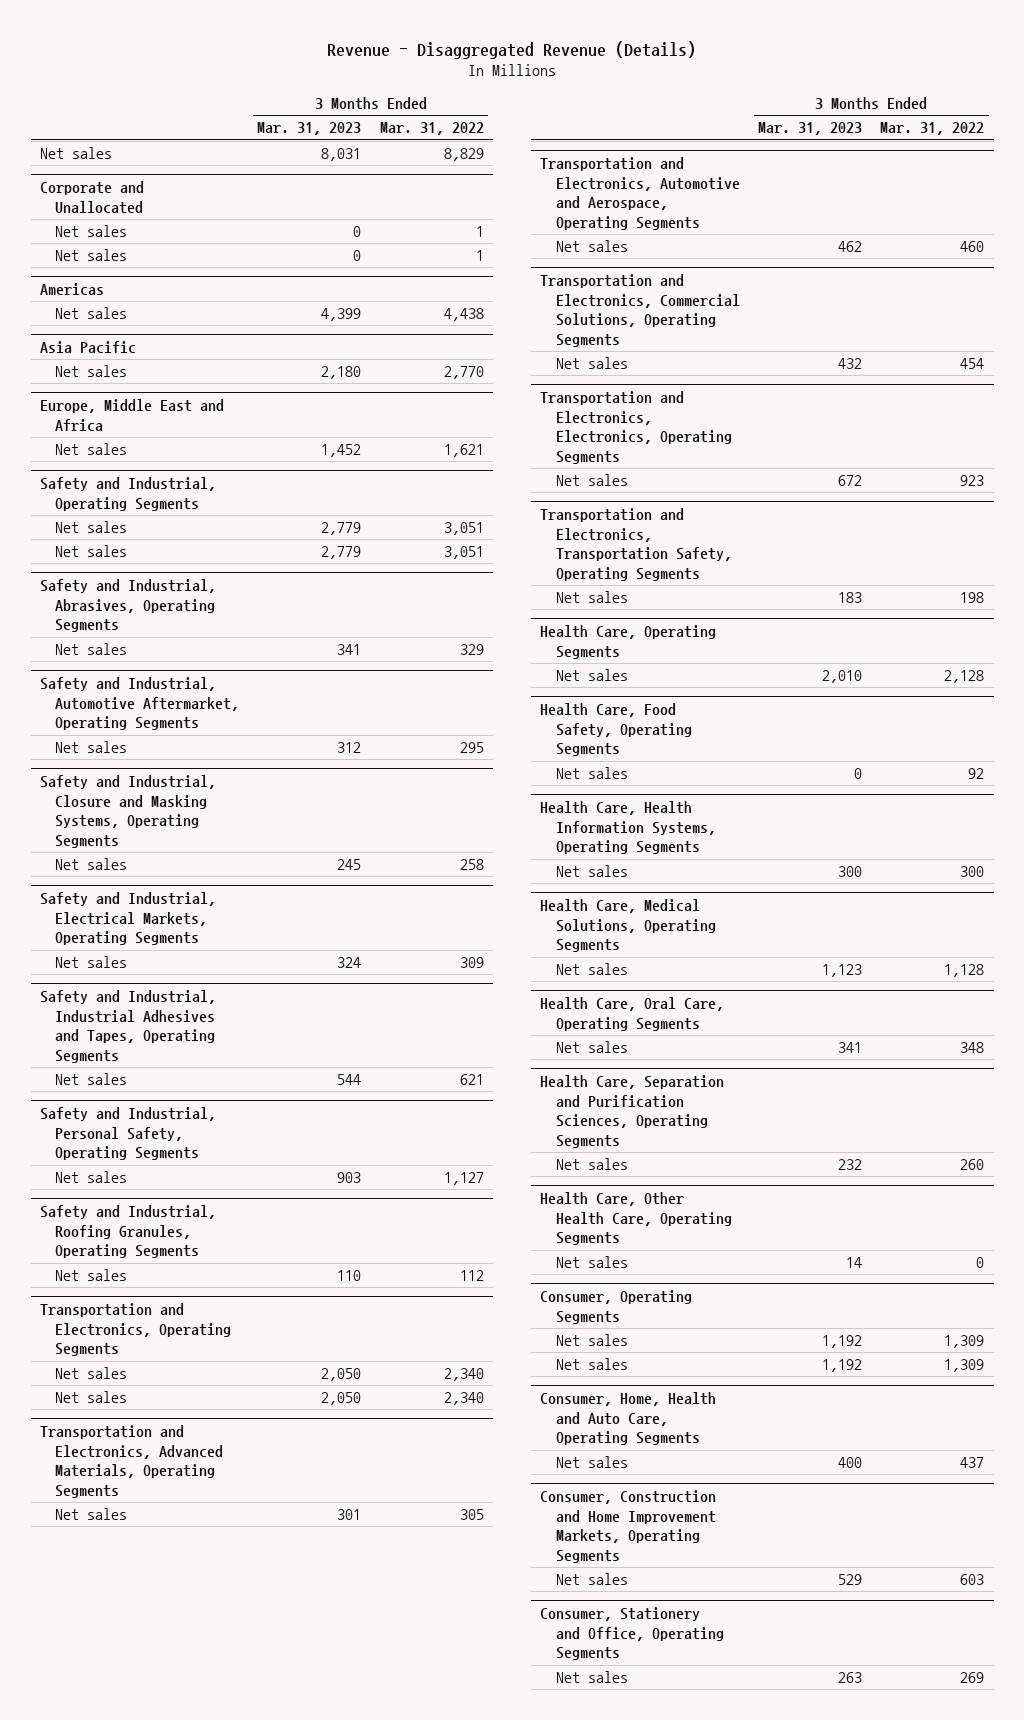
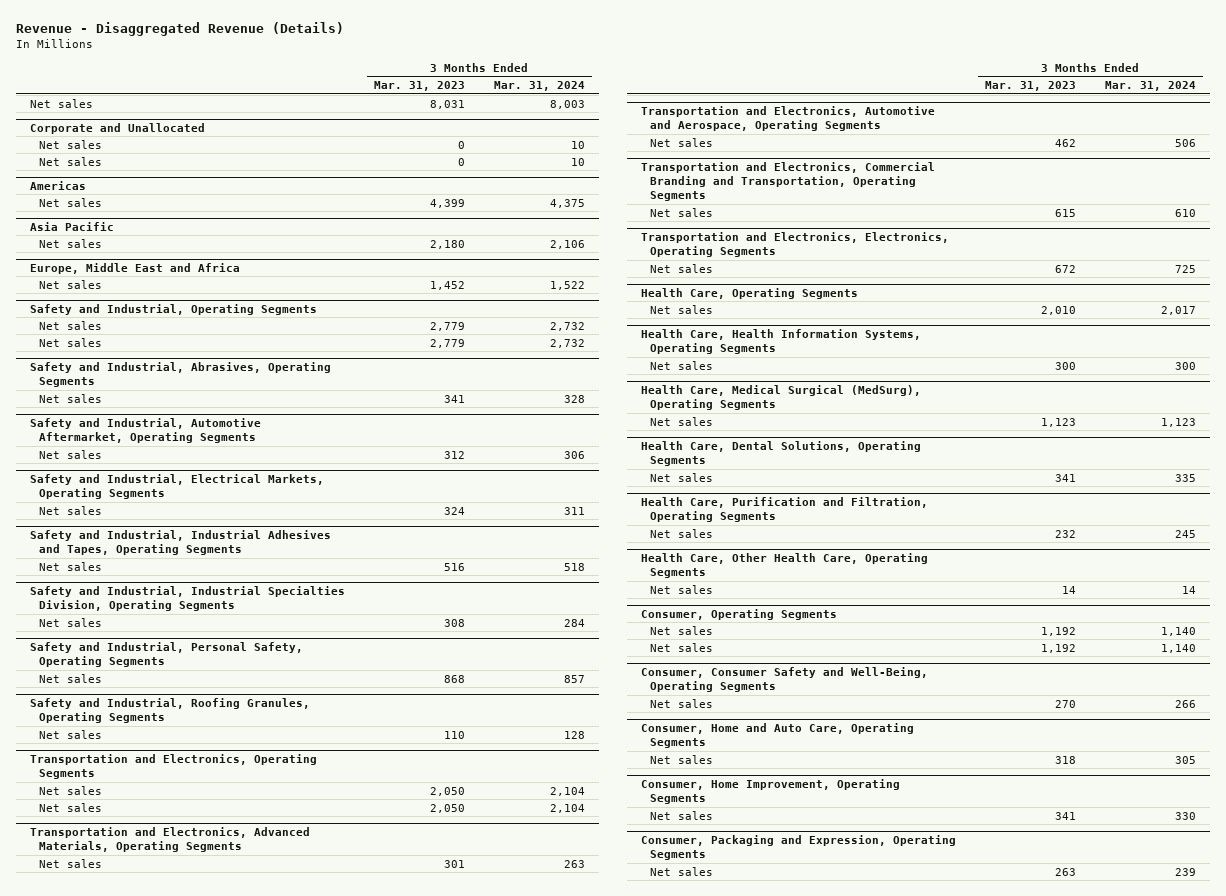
- | 3 Months Ended Mar. 31, 2023 | 3 Months Ended Mar. 31, 2022
+ | 3 Months Ended Mar. 31, 2023 | 3 Months Ended Mar. 31, 2024
- Safety and Industrial, Closure and Masking Systems, Operating Segments
- Net sales | 245 | 258
@ Safety and Industrial, Industrial Adhesives and Tapes, Operating Segments
- Net sales | 544 | 621
+ Net sales | 516 | 518
+ Safety and Industrial, Industrial Specialties Division, Operating Segments
+ Net sales | 308 | 284
@ Safety and Industrial, Personal Safety, Operating Segments
- Net sales | 903 | 1,127
+ Net sales | 868 | 857
- Transportation and Electronics, Commercial Solutions, Operating Segments
- Net sales | 432 | 454
+ Transportation and Electronics, Commercial Branding and Transportation, Operating Segments
+ Net sales | 615 | 610
- Transportation and Electronics, Transportation Safety, Operating Segments
- Net sales | 183 | 198
- Health Care, Food Safety, Operating Segments
- Net sales | 0 | 92
- Health Care, Medical Solutions, Operating Segments
+ Health Care, Medical Surgical (MedSurg), Operating Segments
- Health Care, Oral Care, Operating Segments
+ Health Care, Dental Solutions, Operating Segments
- Health Care, Separation and Purification Sciences, Operating Segments
+ Health Care, Purification and Filtration, Operating Segments
- Consumer, Home, Health and Auto Care, Operating Segments
- Net sales | 400 | 437
- Consumer, Construction and Home Improvement Markets, Operating Segments
- Net sales | 529 | 603
- Consumer, Stationery and Office, Operating Segments
+ Consumer, Consumer Safety and Well-Being, Operating Segments
+ Net sales | 270 | 266
+ Consumer, Home and Auto Care, Operating Segments
+ Net sales | 318 | 305
+ Consumer, Home Improvement, Operating Segments
+ Net sales | 341 | 330
+ Consumer, Packaging and Expression, Operating Segments

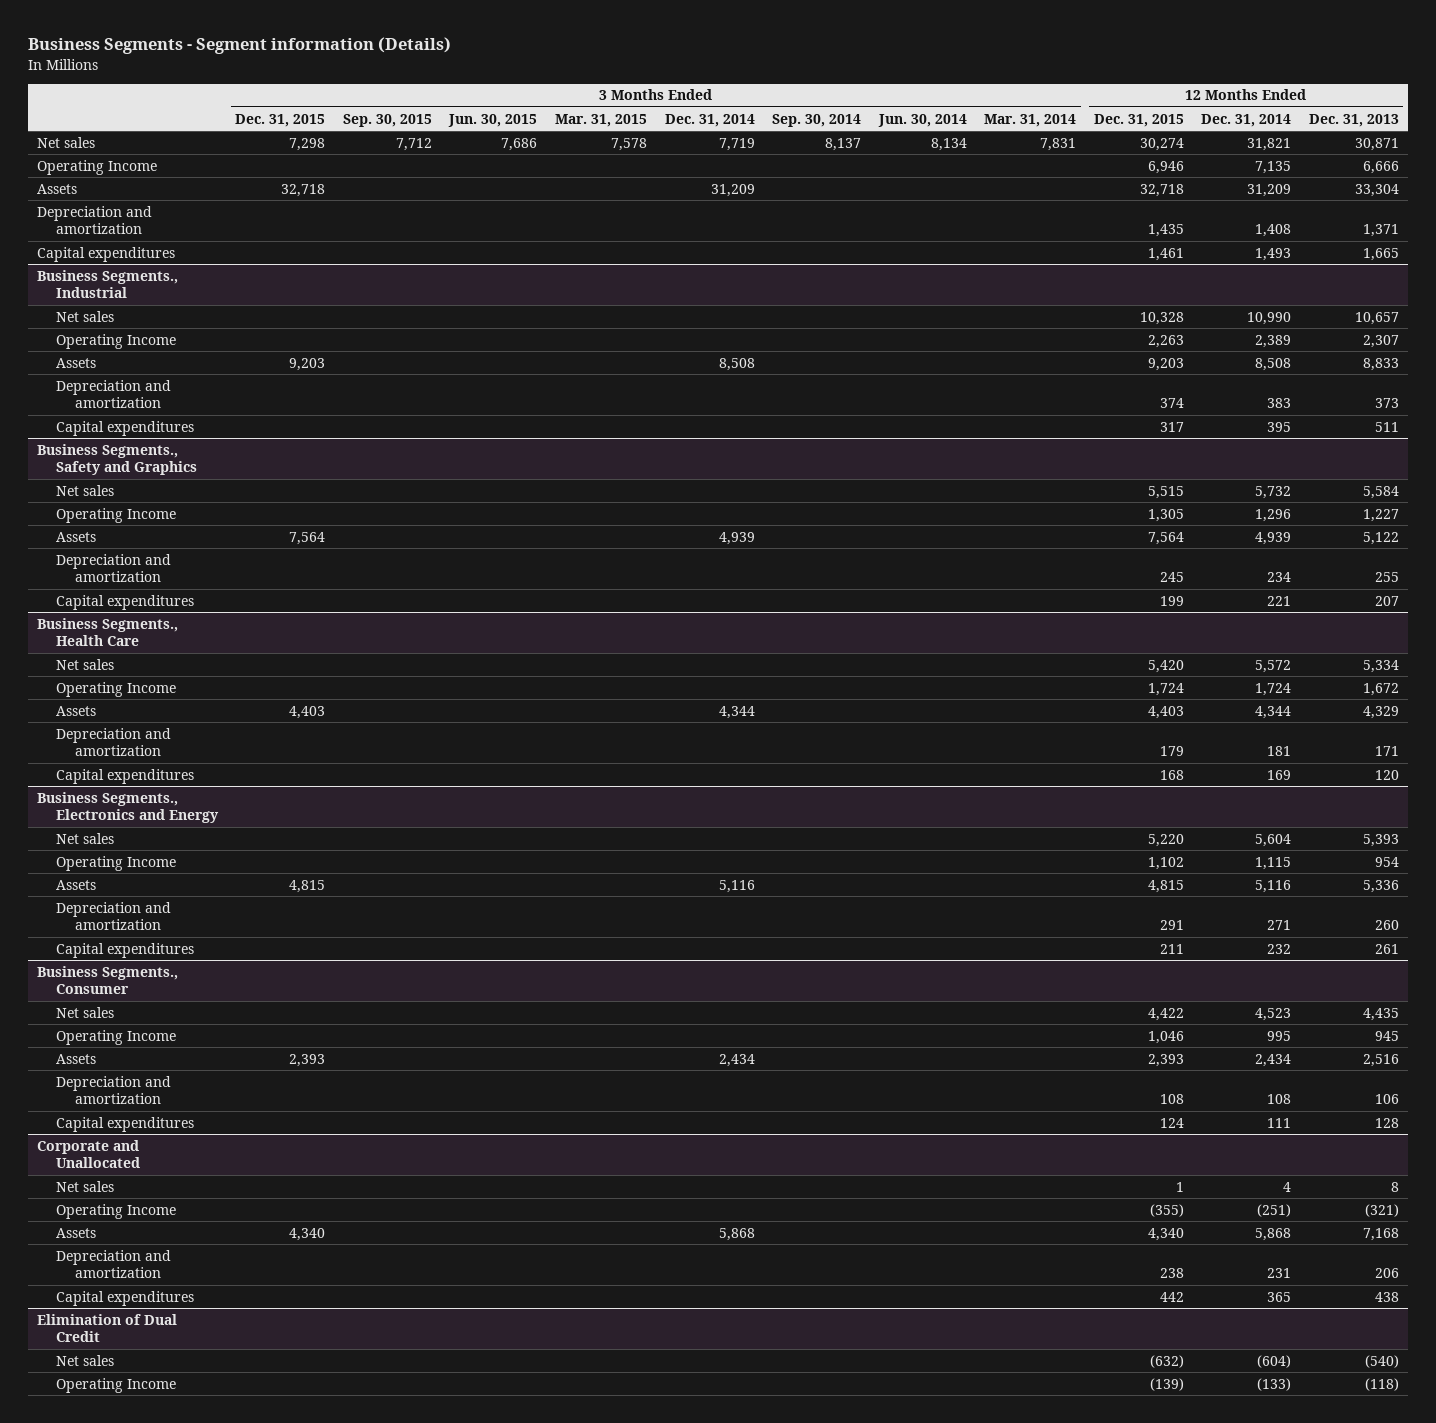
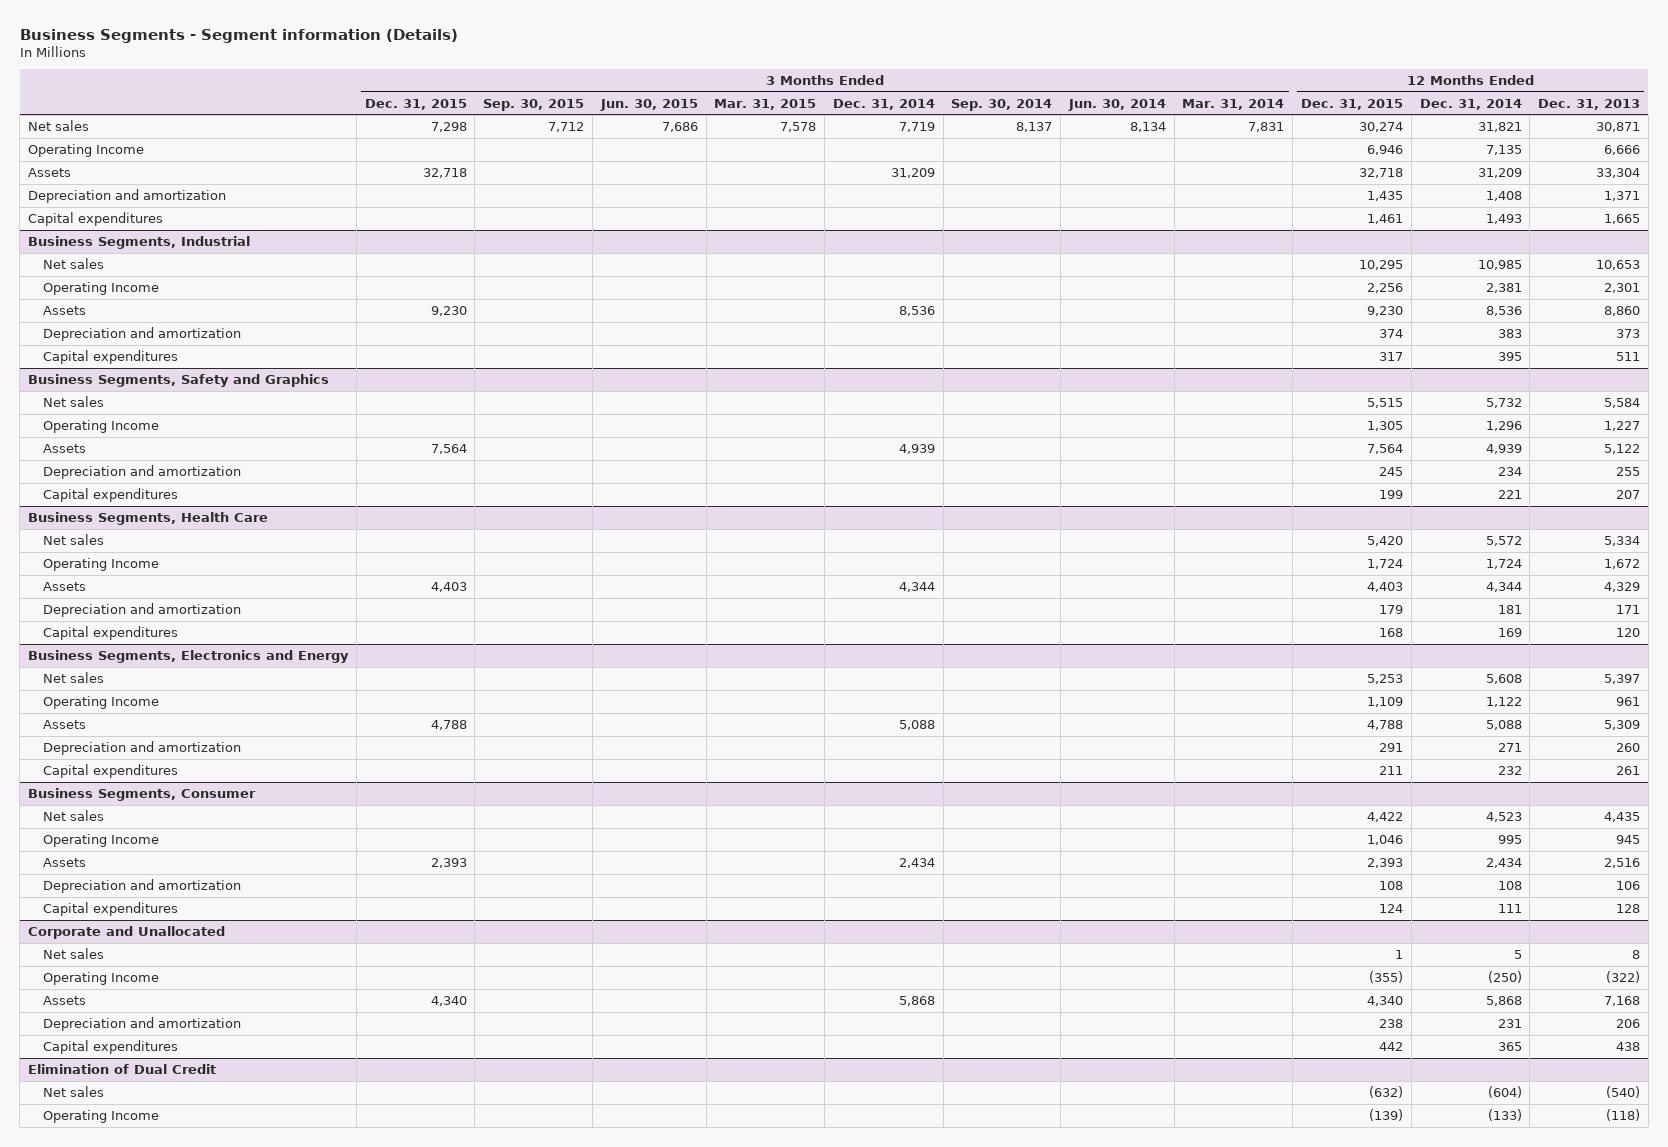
- Business Segments., Industrial
- Net sales | | | | | | | | | 10,328 | 10,990 | 10,657
- Operating Income | | | | | | | | | 2,263 | 2,389 | 2,307
- Assets | 9,203 | | | | 8,508 | | | | 9,203 | 8,508 | 8,833
+ Business Segments, Industrial
+ Net sales | | | | | | | | | 10,295 | 10,985 | 10,653
+ Operating Income | | | | | | | | | 2,256 | 2,381 | 2,301
+ Assets | 9,230 | | | | 8,536 | | | | 9,230 | 8,536 | 8,860
- Business Segments., Safety and Graphics
+ Business Segments, Safety and Graphics
- Business Segments., Health Care
+ Business Segments, Health Care
- Business Segments., Electronics and Energy
- Net sales | | | | | | | | | 5,220 | 5,604 | 5,393
- Operating Income | | | | | | | | | 1,102 | 1,115 | 954
- Assets | 4,815 | | | | 5,116 | | | | 4,815 | 5,116 | 5,336
+ Business Segments, Electronics and Energy
+ Net sales | | | | | | | | | 5,253 | 5,608 | 5,397
+ Operating Income | | | | | | | | | 1,109 | 1,122 | 961
+ Assets | 4,788 | | | | 5,088 | | | | 4,788 | 5,088 | 5,309
- Business Segments., Consumer
+ Business Segments, Consumer
@ Corporate and Unallocated
- Net sales | | | | | | | | | 1 | 4 | 8
- Operating Income | | | | | | | | | (355) | (251) | (321)
+ Net sales | | | | | | | | | 1 | 5 | 8
+ Operating Income | | | | | | | | | (355) | (250) | (322)

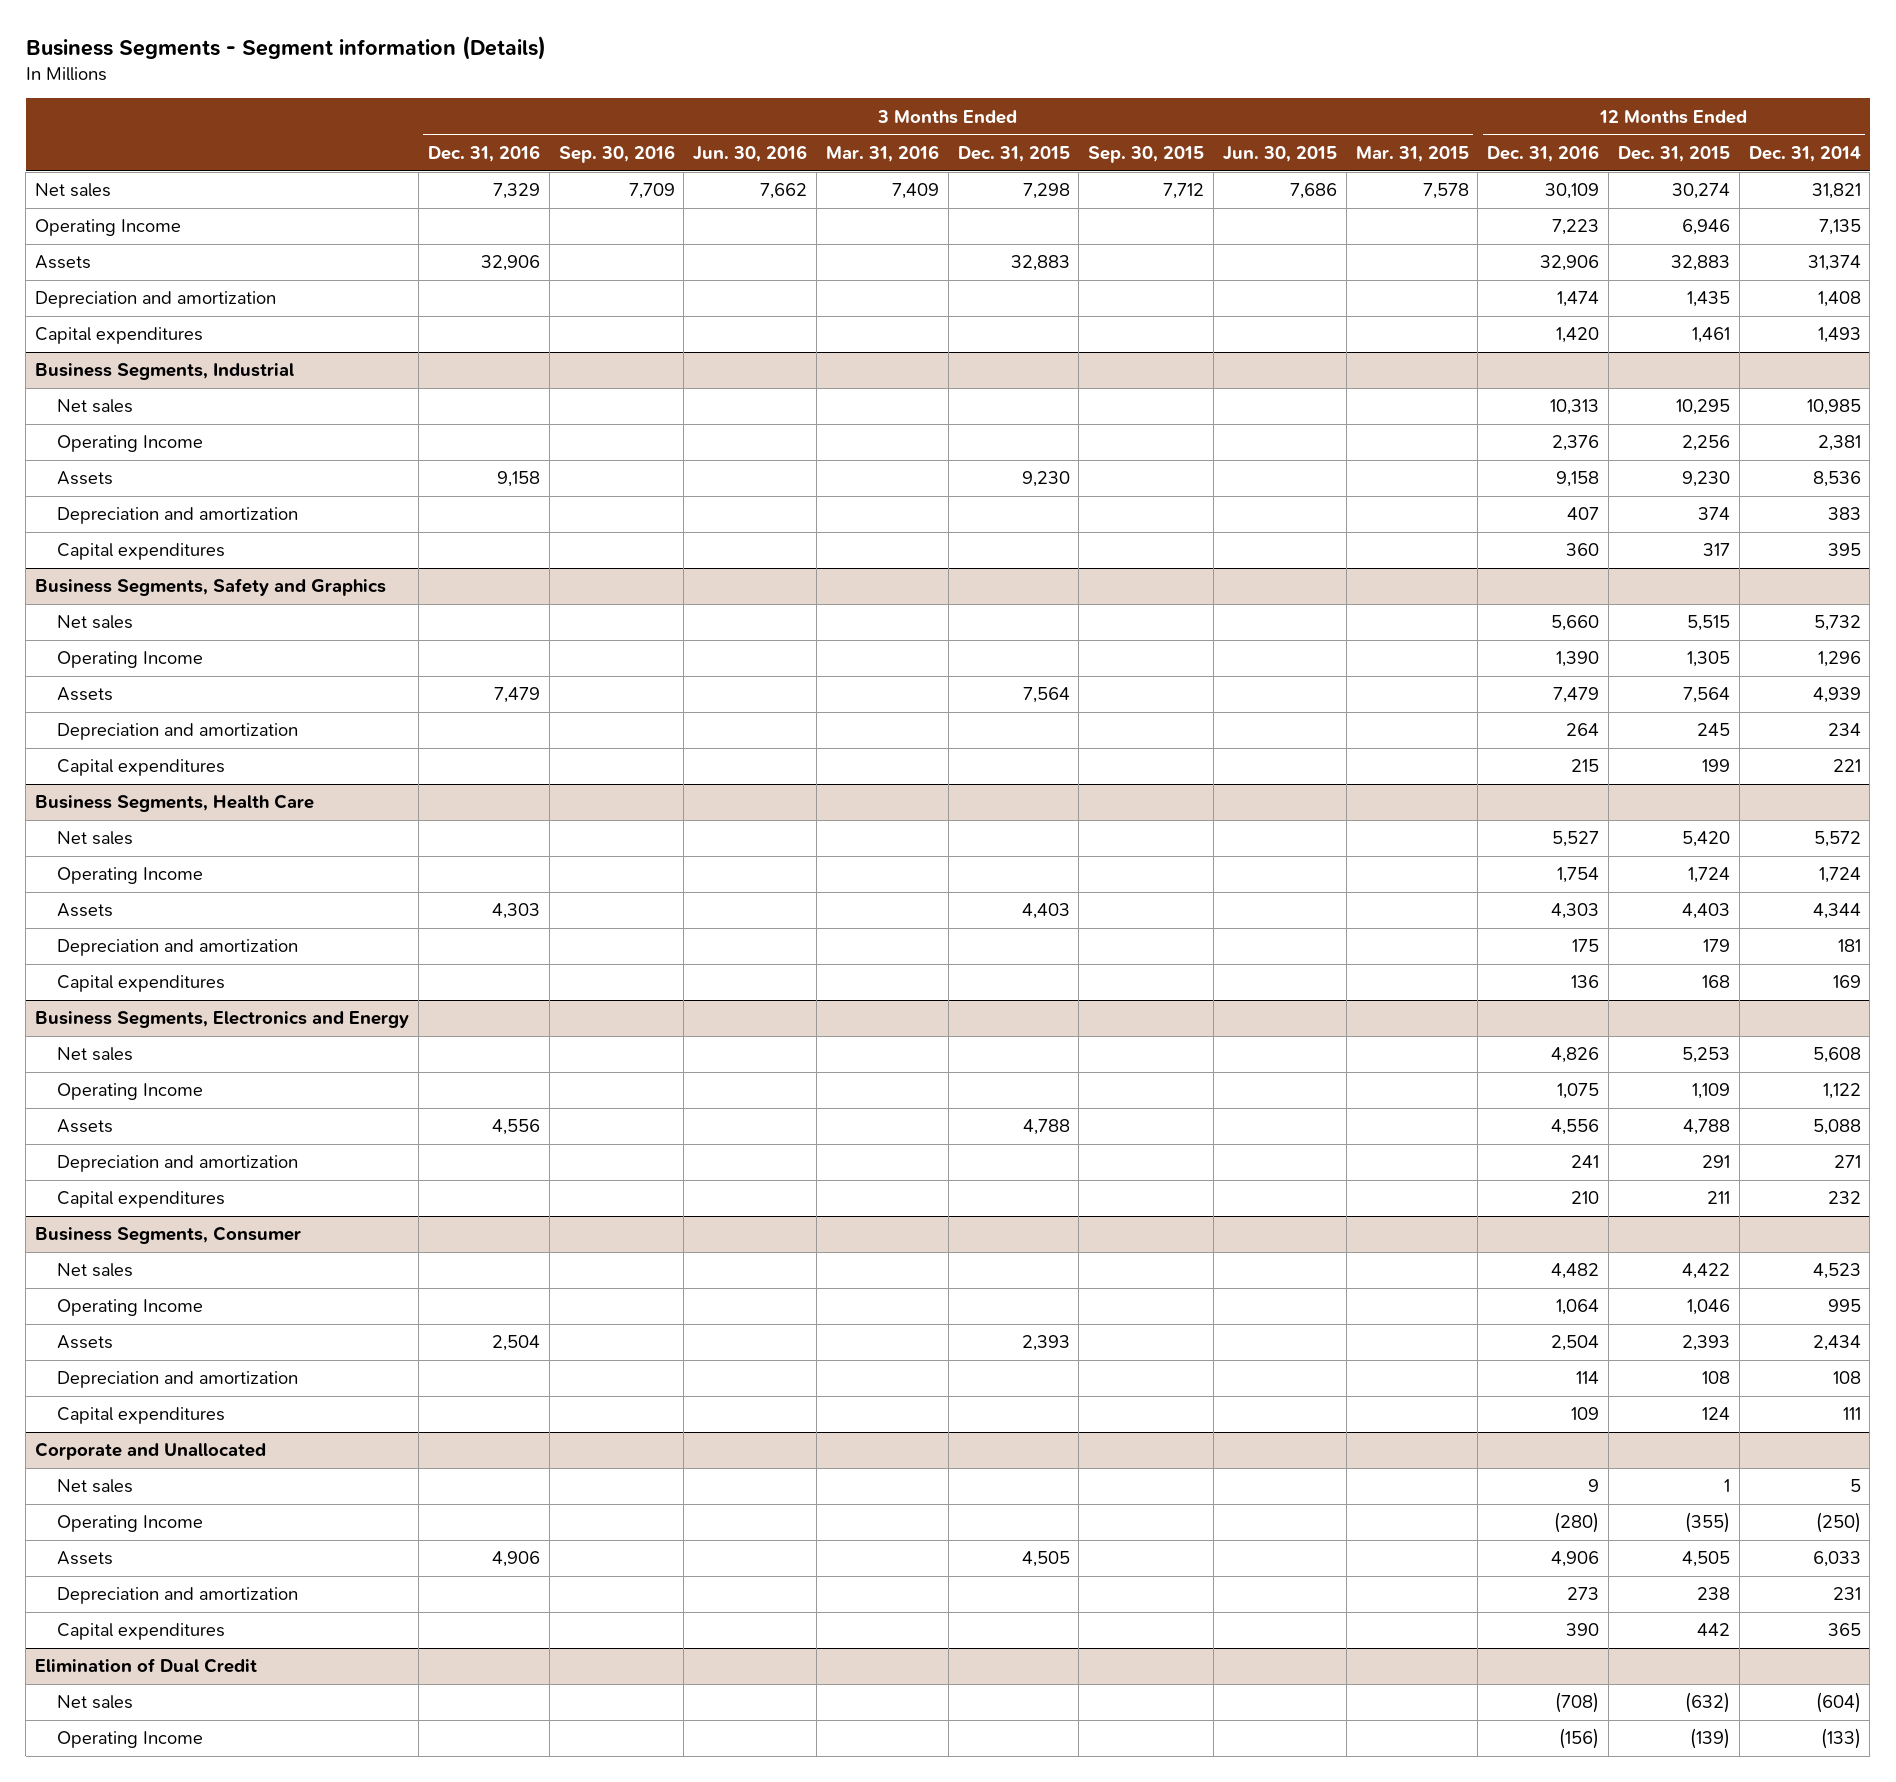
- | 3 Months Ended Dec. 31, 2015 | 3 Months Ended Sep. 30, 2015 | 3 Months Ended Jun. 30, 2015 | 3 Months Ended Mar. 31, 2015 | 3 Months Ended Dec. 31, 2014 | 3 Months Ended Sep. 30, 2014 | 3 Months Ended Jun. 30, 2014 | 3 Months Ended Mar. 31, 2014 | 12 Months Ended Dec. 31, 2015 | 12 Months Ended Dec. 31, 2014 | 12 Months Ended Dec. 31, 2013
+ | 3 Months Ended Dec. 31, 2016 | 3 Months Ended Sep. 30, 2016 | 3 Months Ended Jun. 30, 2016 | 3 Months Ended Mar. 31, 2016 | 3 Months Ended Dec. 31, 2015 | 3 Months Ended Sep. 30, 2015 | 3 Months Ended Jun. 30, 2015 | 3 Months Ended Mar. 31, 2015 | 12 Months Ended Dec. 31, 2016 | 12 Months Ended Dec. 31, 2015 | 12 Months Ended Dec. 31, 2014
- Assets | 32,718 | | | | 31,209 | | | | 32,718 | 31,209 | 33,304
+ Assets | 32,906 | | | | 32,883 | | | | 32,906 | 32,883 | 31,374
@ Corporate and Unallocated
- Assets | 4,340 | | | | 5,868 | | | | 4,340 | 5,868 | 7,168
+ Assets | 4,906 | | | | 4,505 | | | | 4,906 | 4,505 | 6,033

